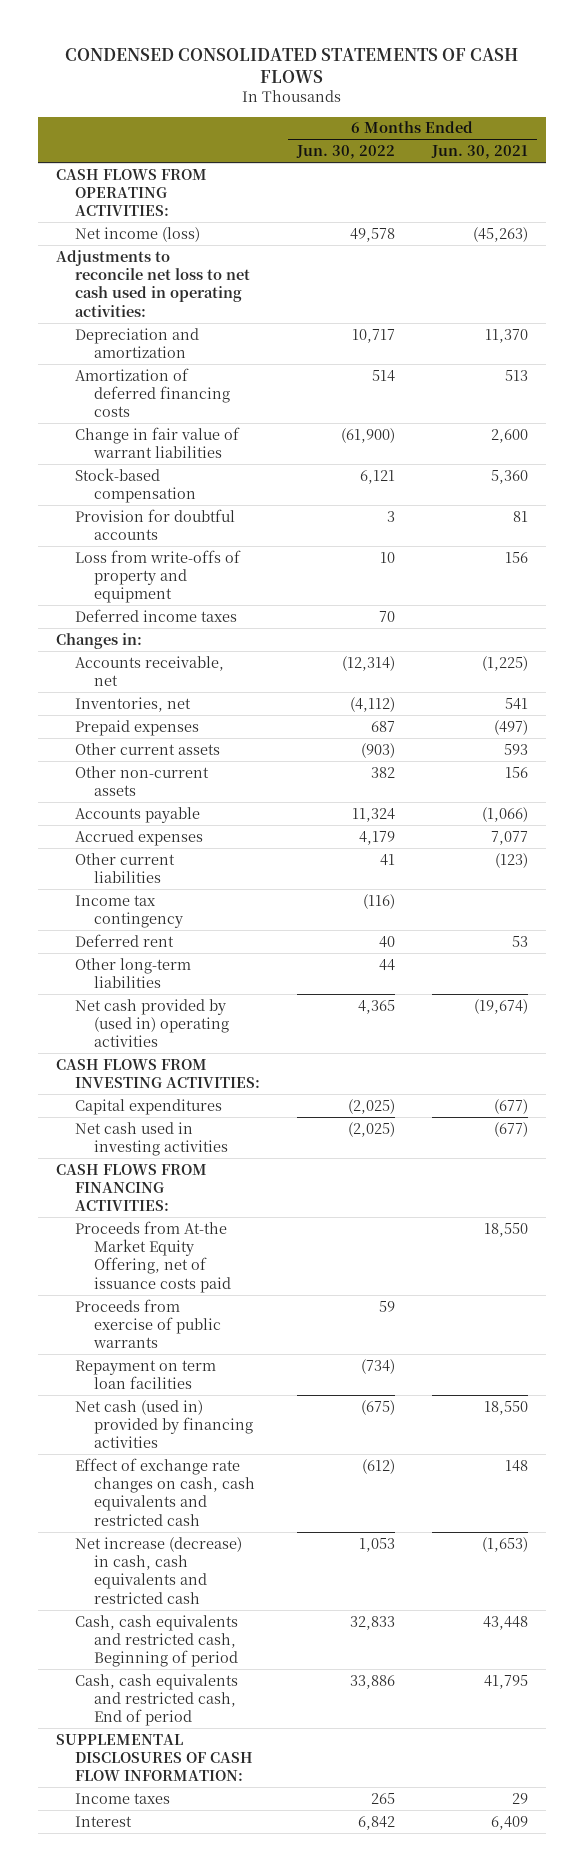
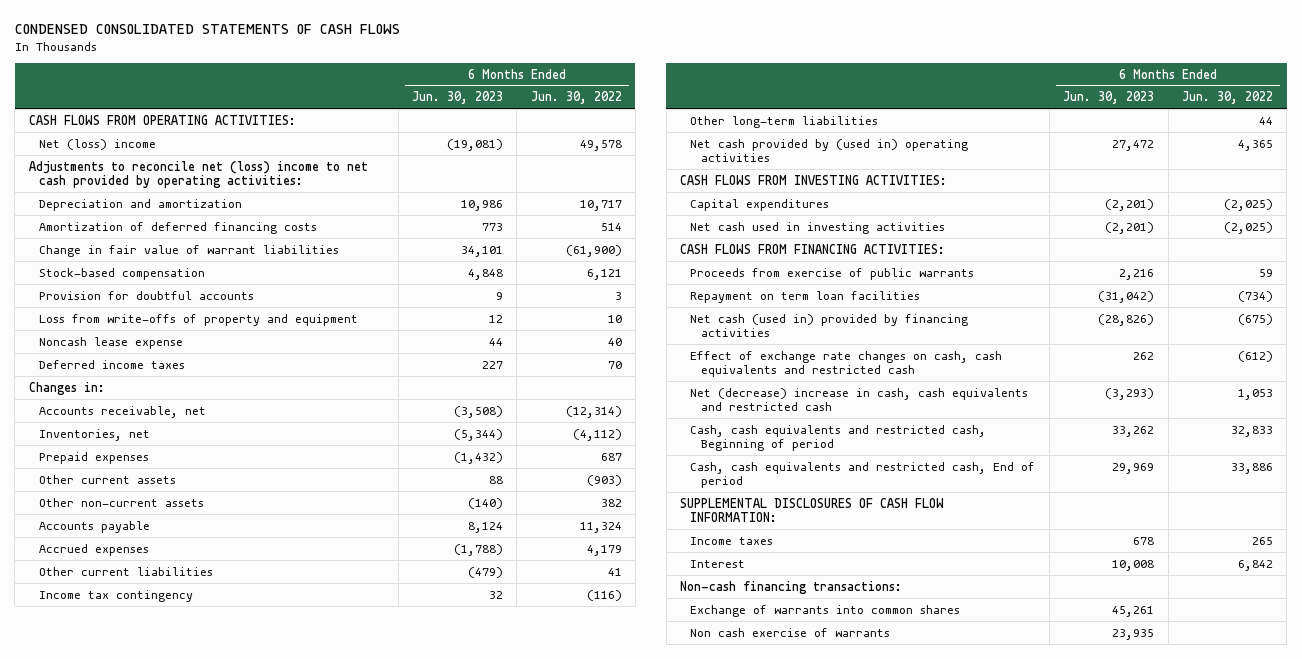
- | 6 Months Ended Jun. 30, 2022 | 6 Months Ended Jun. 30, 2021
+ | 6 Months Ended Jun. 30, 2023 | 6 Months Ended Jun. 30, 2022
- Net income (loss) | 49,578 | (45,263)
- Adjustments to reconcile net loss to net cash used in operating activities:
+ Net (loss) income | (19,081) | 49,578
+ Adjustments to reconcile net (loss) income to net cash provided by operating activities:
+ Noncash lease expense | 44 | 40
- Deferred rent | 40 | 53
- Proceeds from At-the Market Equity Offering, net of issuance costs paid | | 18,550
- Net increase (decrease) in cash, cash equivalents and restricted cash | 1,053 | (1,653)
+ Net (decrease) increase in cash, cash equivalents and restricted cash | (3,293) | 1,053
+ Non-cash financing transactions:
+ Exchange of warrants into common shares | 45,261 |
+ Non cash exercise of warrants | 23,935 |

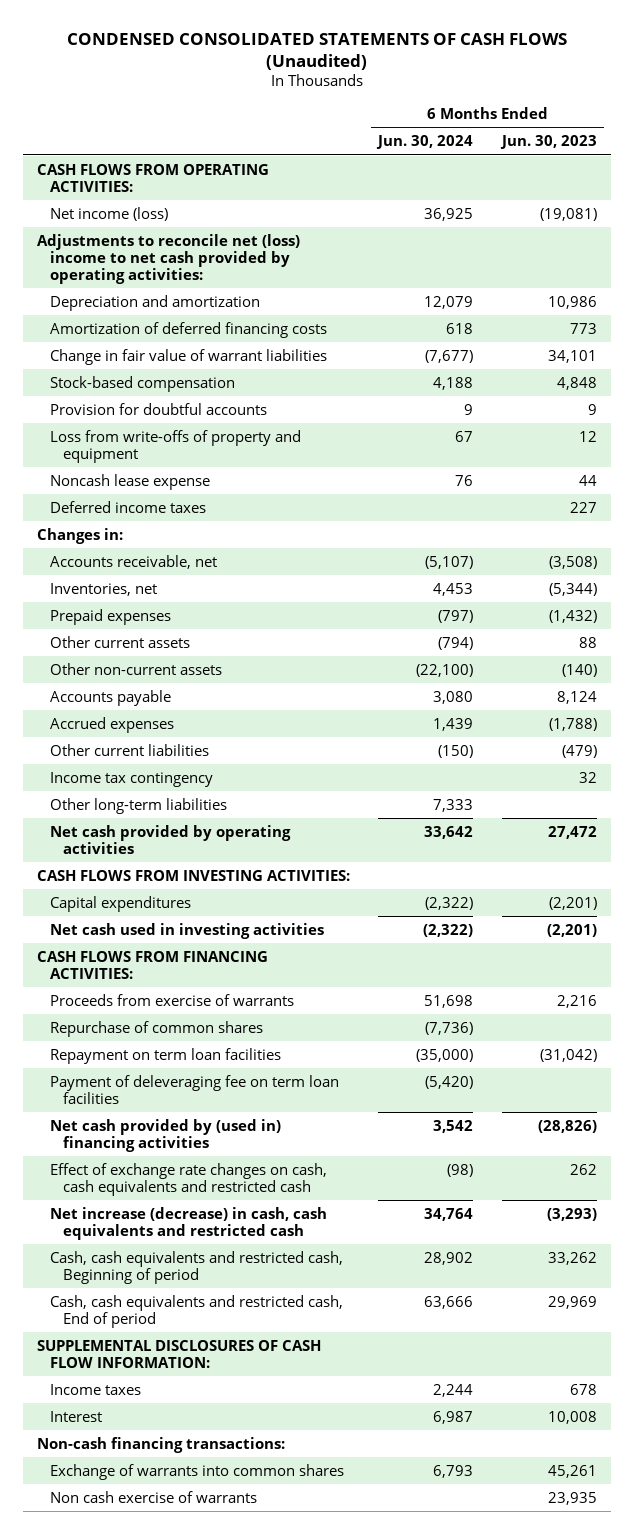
- CONDENSED CONSOLIDATED STATEMENTS OF CASH FLOWS
+ CONDENSED CONSOLIDATED STATEMENTS OF CASH FLOWS (Unaudited)
- | 6 Months Ended Jun. 30, 2023 | 6 Months Ended Jun. 30, 2022
+ | 6 Months Ended Jun. 30, 2024 | 6 Months Ended Jun. 30, 2023
- Net (loss) income | (19,081) | 49,578
+ Net income (loss) | 36,925 | (19,081)
- Net cash provided by (used in) operating activities | 27,472 | 4,365
+ Net cash provided by operating activities | 33,642 | 27,472
- Proceeds from exercise of public warrants | 2,216 | 59
+ Proceeds from exercise of warrants | 51,698 | 2,216
+ Repurchase of common shares | (7,736) |
- Net cash (used in) provided by financing activities | (28,826) | (675)
+ Payment of deleveraging fee on term loan facilities | (5,420) |
+ Net cash provided by (used in) financing activities | 3,542 | (28,826)
- Net (decrease) increase in cash, cash equivalents and restricted cash | (3,293) | 1,053
+ Net increase (decrease) in cash, cash equivalents and restricted cash | 34,764 | (3,293)

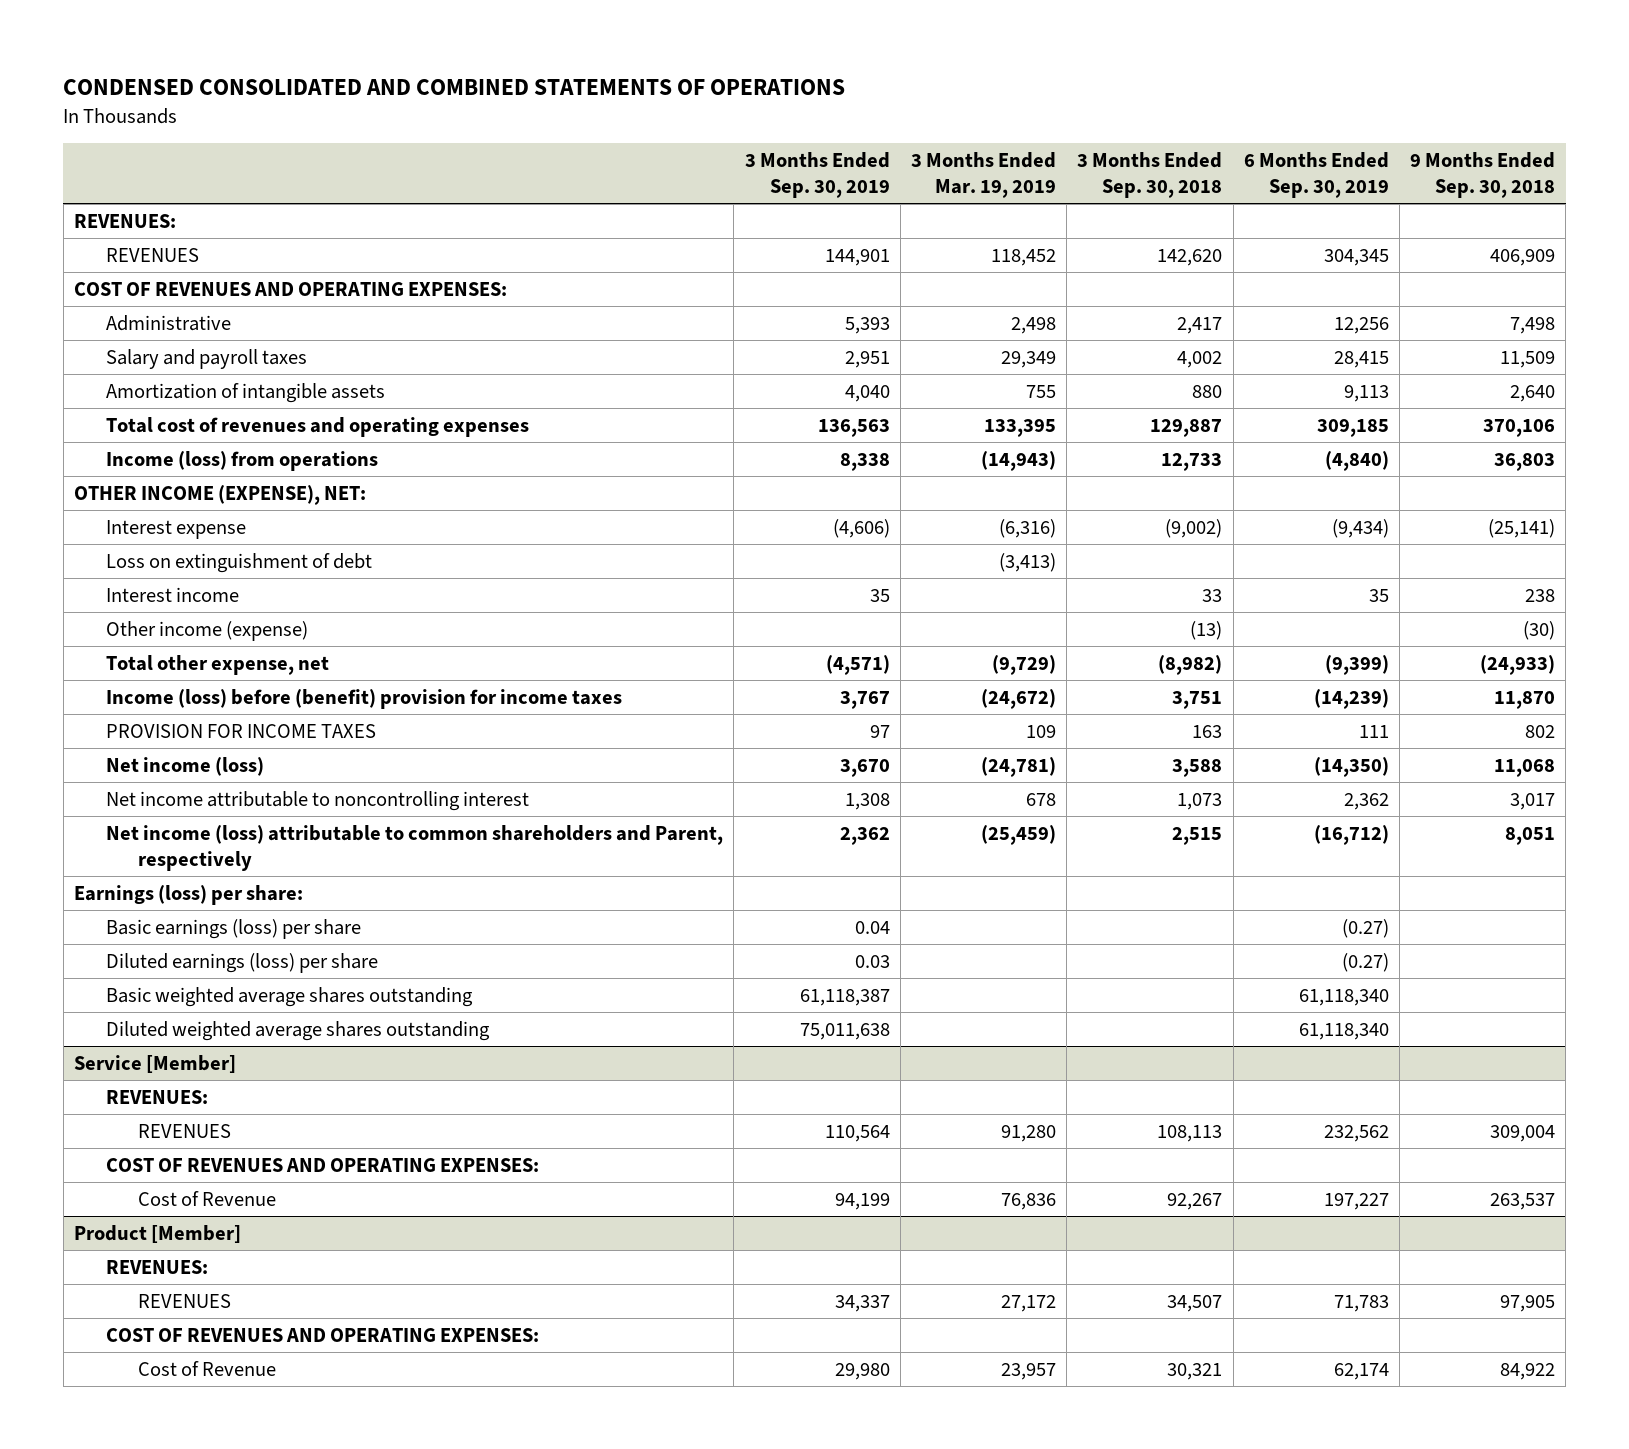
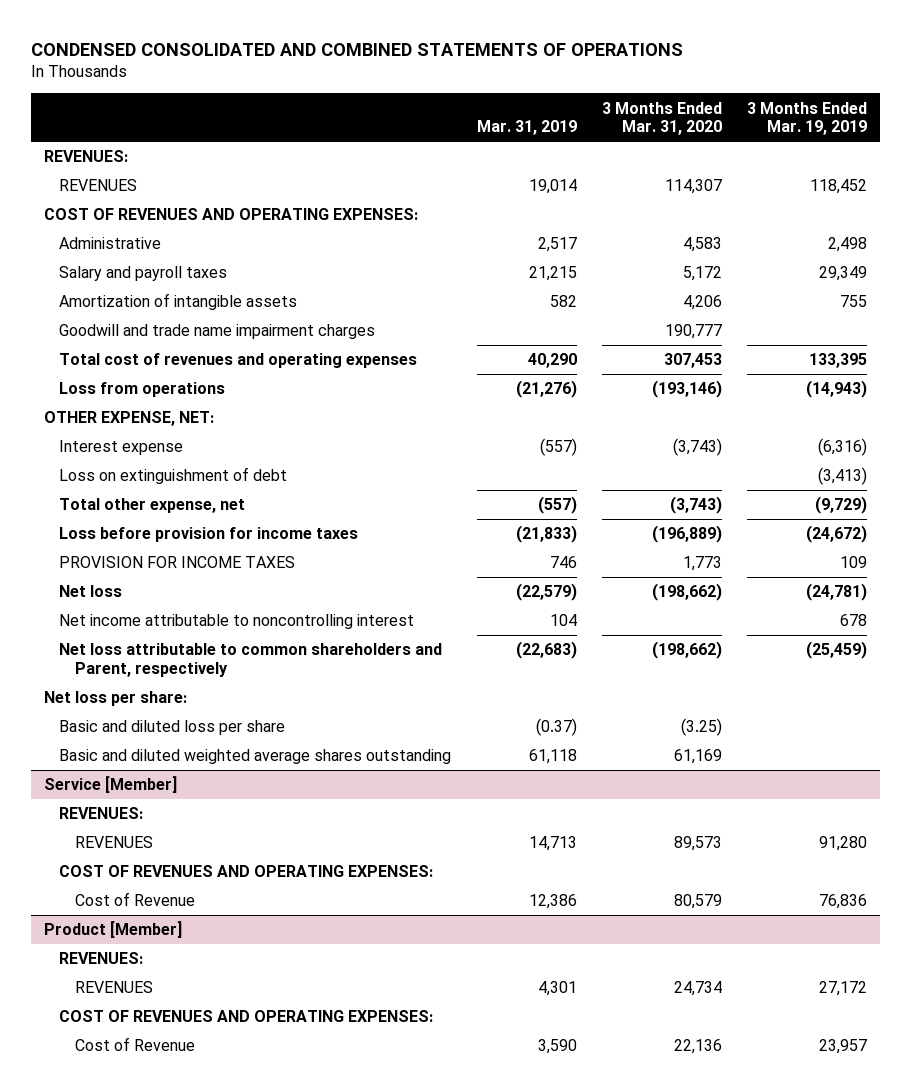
- | 3 Months Ended Sep. 30, 2019 | 3 Months Ended Mar. 19, 2019 | 3 Months Ended Sep. 30, 2018 | 6 Months Ended Sep. 30, 2019 | 9 Months Ended Sep. 30, 2018
+ | Mar. 31, 2019 | 3 Months Ended Mar. 31, 2020 | 3 Months Ended Mar. 19, 2019
+ Goodwill and trade name impairment charges | | 190,777 |
- Income (loss) from operations | 8,338 | (14,943) | 12,733 | (4,840) | 36,803
- OTHER INCOME (EXPENSE), NET:
+ Loss from operations | (21,276) | (193,146) | (14,943)
+ OTHER EXPENSE, NET:
- Interest income | 35 | | 33 | 35 | 238
- Other income (expense) | | | (13) | | (30)
- Income (loss) before (benefit) provision for income taxes | 3,767 | (24,672) | 3,751 | (14,239) | 11,870
+ Loss before provision for income taxes | (21,833) | (196,889) | (24,672)
- Net income (loss) | 3,670 | (24,781) | 3,588 | (14,350) | 11,068
+ Net loss | (22,579) | (198,662) | (24,781)
- Net income (loss) attributable to common shareholders and Parent, respectively | 2,362 | (25,459) | 2,515 | (16,712) | 8,051
- Earnings (loss) per share:
- Basic earnings (loss) per share | 0.04 | | | (0.27) |
- Diluted earnings (loss) per share | 0.03 | | | (0.27) |
- Basic weighted average shares outstanding | 61,118,387 | | | 61,118,340 |
- Diluted weighted average shares outstanding | 75,011,638 | | | 61,118,340 |
+ Net loss attributable to common shareholders and Parent, respectively | (22,683) | (198,662) | (25,459)
+ Net loss per share:
+ Basic and diluted loss per share | (0.37) | (3.25) |
+ Basic and diluted weighted average shares outstanding | 61,118 | 61,169 |

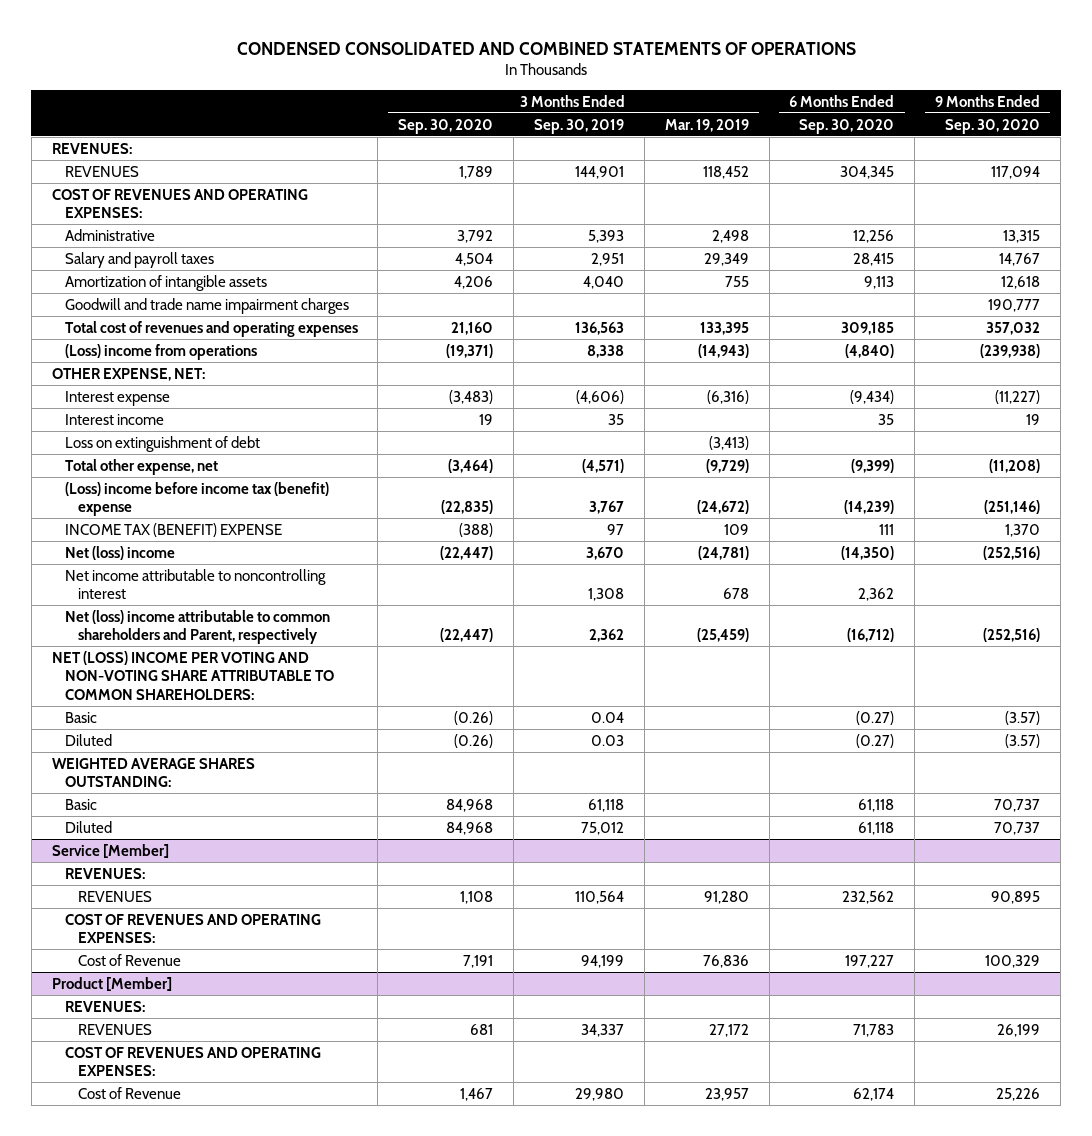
- | Mar. 31, 2019 | 3 Months Ended Mar. 31, 2020 | 3 Months Ended Mar. 19, 2019
+ | 3 Months Ended Sep. 30, 2020 | 3 Months Ended Sep. 30, 2019 | 3 Months Ended Mar. 19, 2019 | 6 Months Ended Sep. 30, 2020 | 9 Months Ended Sep. 30, 2020
- Loss from operations | (21,276) | (193,146) | (14,943)
+ (Loss) income from operations | (19,371) | 8,338 | (14,943) | (4,840) | (239,938)
+ Interest income | 19 | 35 | | 35 | 19
- Loss before provision for income taxes | (21,833) | (196,889) | (24,672)
- PROVISION FOR INCOME TAXES | 746 | 1,773 | 109
- Net loss | (22,579) | (198,662) | (24,781)
+ (Loss) income before income tax (benefit) expense | (22,835) | 3,767 | (24,672) | (14,239) | (251,146)
+ INCOME TAX (BENEFIT) EXPENSE | (388) | 97 | 109 | 111 | 1,370
+ Net (loss) income | (22,447) | 3,670 | (24,781) | (14,350) | (252,516)
- Net loss attributable to common shareholders and Parent, respectively | (22,683) | (198,662) | (25,459)
- Net loss per share:
- Basic and diluted loss per share | (0.37) | (3.25) |
- Basic and diluted weighted average shares outstanding | 61,118 | 61,169 |
+ Net (loss) income attributable to common shareholders and Parent, respectively | (22,447) | 2,362 | (25,459) | (16,712) | (252,516)
+ NET (LOSS) INCOME PER VOTING AND NON-VOTING SHARE ATTRIBUTABLE TO COMMON SHAREHOLDERS:
+ Basic | (0.26) | 0.04 | | (0.27) | (3.57)
+ Diluted | (0.26) | 0.03 | | (0.27) | (3.57)
+ WEIGHTED AVERAGE SHARES OUTSTANDING:
+ Basic | 84,968 | 61,118 | | 61,118 | 70,737
+ Diluted | 84,968 | 75,012 | | 61,118 | 70,737

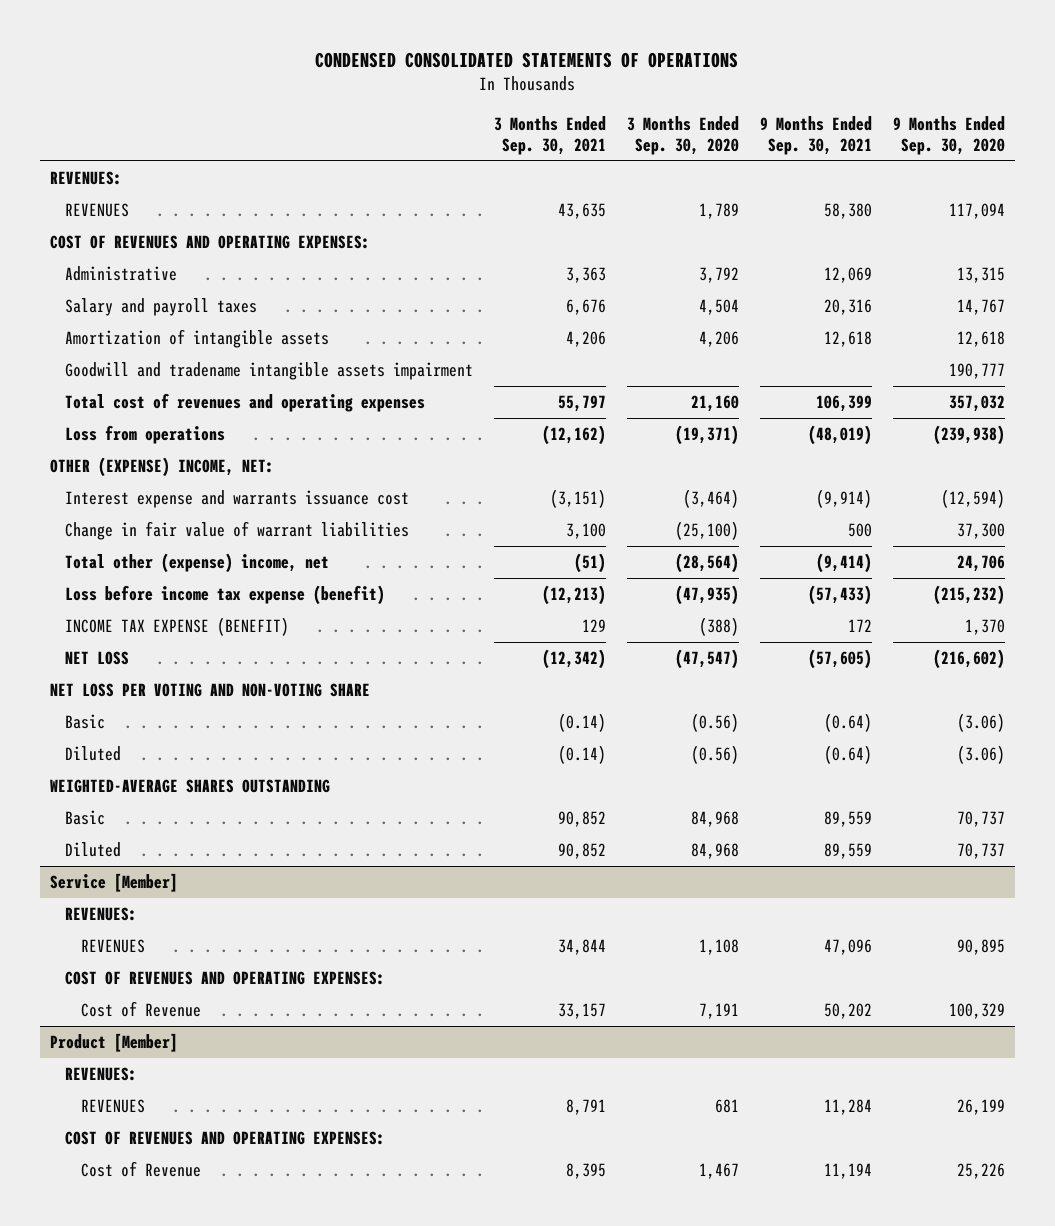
- CONDENSED CONSOLIDATED AND COMBINED STATEMENTS OF OPERATIONS
+ CONDENSED CONSOLIDATED STATEMENTS OF OPERATIONS
- | 3 Months Ended Sep. 30, 2020 | 3 Months Ended Sep. 30, 2019 | 3 Months Ended Mar. 19, 2019 | 6 Months Ended Sep. 30, 2020 | 9 Months Ended Sep. 30, 2020
+ | 3 Months Ended Sep. 30, 2021 | 3 Months Ended Sep. 30, 2020 | 9 Months Ended Sep. 30, 2021 | 9 Months Ended Sep. 30, 2020
- Goodwill and trade name impairment charges | | | | | 190,777
+ Goodwill and tradename intangible assets impairment | | | | 190,777
- (Loss) income from operations | (19,371) | 8,338 | (14,943) | (4,840) | (239,938)
- OTHER EXPENSE, NET:
- Interest expense | (3,483) | (4,606) | (6,316) | (9,434) | (11,227)
- Interest income | 19 | 35 | | 35 | 19
- Loss on extinguishment of debt | | | (3,413) | |
- Total other expense, net | (3,464) | (4,571) | (9,729) | (9,399) | (11,208)
- (Loss) income before income tax (benefit) expense | (22,835) | 3,767 | (24,672) | (14,239) | (251,146)
- INCOME TAX (BENEFIT) EXPENSE | (388) | 97 | 109 | 111 | 1,370
- Net (loss) income | (22,447) | 3,670 | (24,781) | (14,350) | (252,516)
- Net income attributable to noncontrolling interest | | 1,308 | 678 | 2,362 |
- Net (loss) income attributable to common shareholders and Parent, respectively | (22,447) | 2,362 | (25,459) | (16,712) | (252,516)
- NET (LOSS) INCOME PER VOTING AND NON-VOTING SHARE ATTRIBUTABLE TO COMMON SHAREHOLDERS:
- Basic | (0.26) | 0.04 | | (0.27) | (3.57)
- Diluted | (0.26) | 0.03 | | (0.27) | (3.57)
- WEIGHTED AVERAGE SHARES OUTSTANDING:
+ Loss from operations | (12,162) | (19,371) | (48,019) | (239,938)
+ OTHER (EXPENSE) INCOME, NET:
+ Interest expense and warrants issuance cost | (3,151) | (3,464) | (9,914) | (12,594)
+ Change in fair value of warrant liabilities | 3,100 | (25,100) | 500 | 37,300
+ Total other (expense) income, net | (51) | (28,564) | (9,414) | 24,706
+ Loss before income tax expense (benefit) | (12,213) | (47,935) | (57,433) | (215,232)
+ INCOME TAX EXPENSE (BENEFIT) | 129 | (388) | 172 | 1,370
+ NET LOSS | (12,342) | (47,547) | (57,605) | (216,602)
+ NET LOSS PER VOTING AND NON-VOTING SHARE
+ Basic | (0.14) | (0.56) | (0.64) | (3.06)
+ Diluted | (0.14) | (0.56) | (0.64) | (3.06)
+ WEIGHTED-AVERAGE SHARES OUTSTANDING

